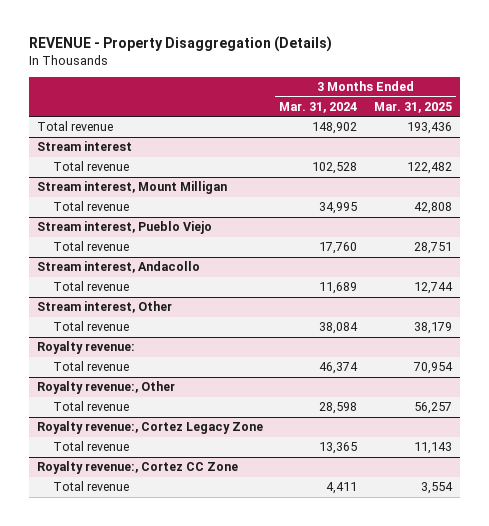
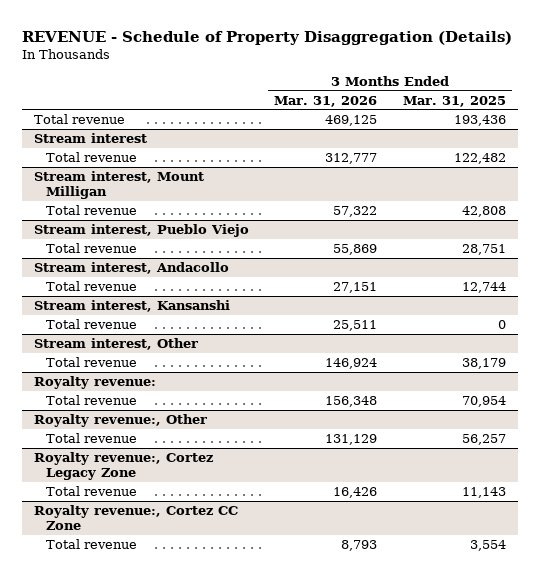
- REVENUE - Property Disaggregation (Details)
+ REVENUE - Schedule of Property Disaggregation (Details)
- | 3 Months Ended Mar. 31, 2024 | 3 Months Ended Mar. 31, 2025
+ | 3 Months Ended Mar. 31, 2026 | 3 Months Ended Mar. 31, 2025
+ Stream interest, Kansanshi
+ Total revenue | 25,511 | 0

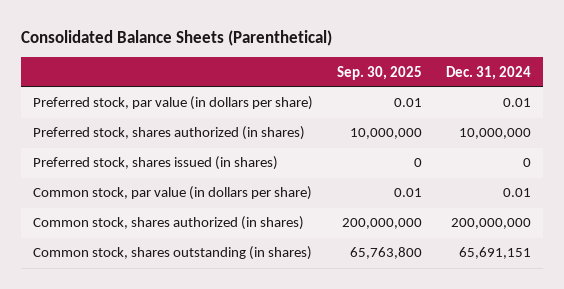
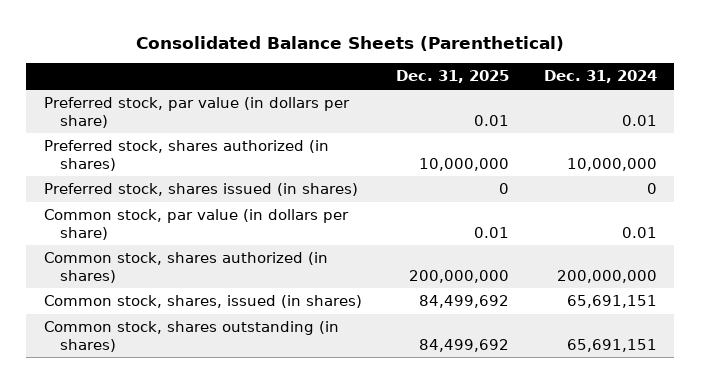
- | Sep. 30, 2025 | Dec. 31, 2024
+ | Dec. 31, 2025 | Dec. 31, 2024
+ Common stock, shares, issued (in shares) | 84,499,692 | 65,691,151

